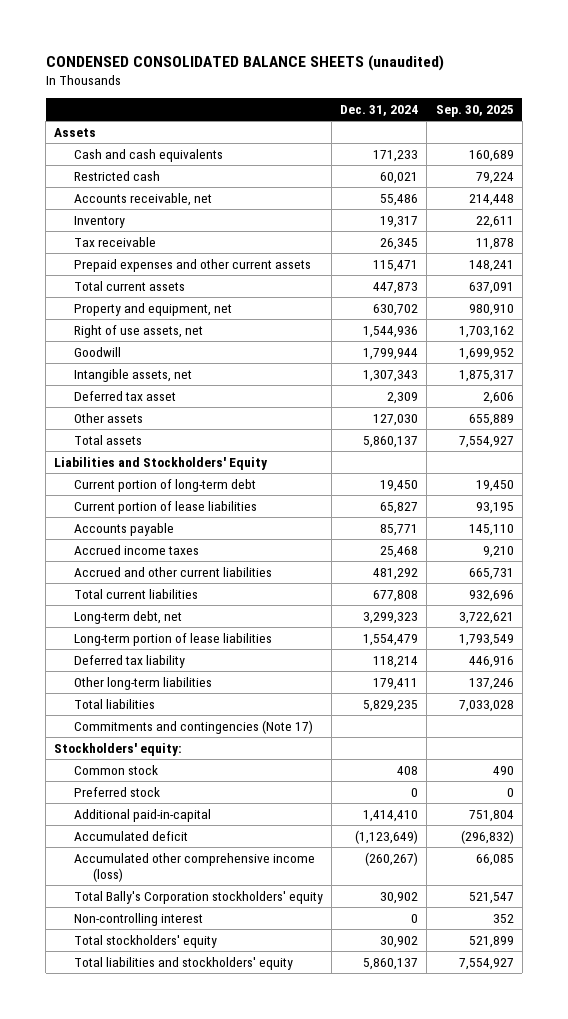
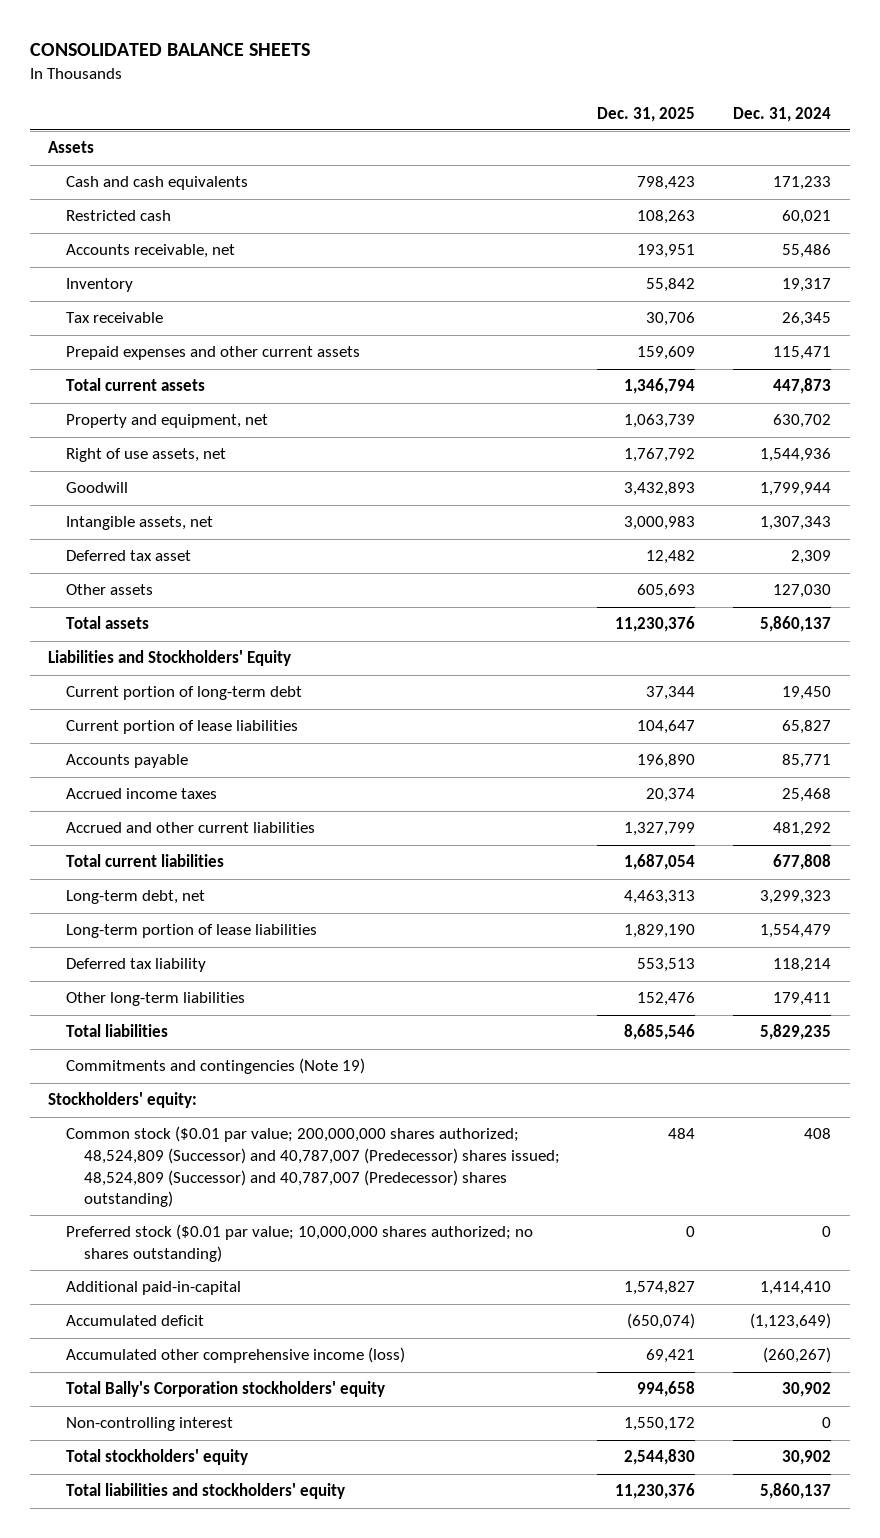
- CONDENSED CONSOLIDATED BALANCE SHEETS (unaudited)
+ CONSOLIDATED BALANCE SHEETS
- | Dec. 31, 2024 | Sep. 30, 2025
+ | Dec. 31, 2025 | Dec. 31, 2024
- Commitments and contingencies (Note 17)
+ Commitments and contingencies (Note 19)
- Common stock | 408 | 490
- Preferred stock | 0 | 0
+ Common stock ($0.01 par value; 200,000,000 shares authorized; 48,524,809 (Successor) and 40,787,007 (Predecessor) shares issued; 48,524,809 (Successor) and 40,787,007 (Predecessor) shares outstanding) | 484 | 408
+ Preferred stock ($0.01 par value; 10,000,000 shares authorized; no shares outstanding) | 0 | 0

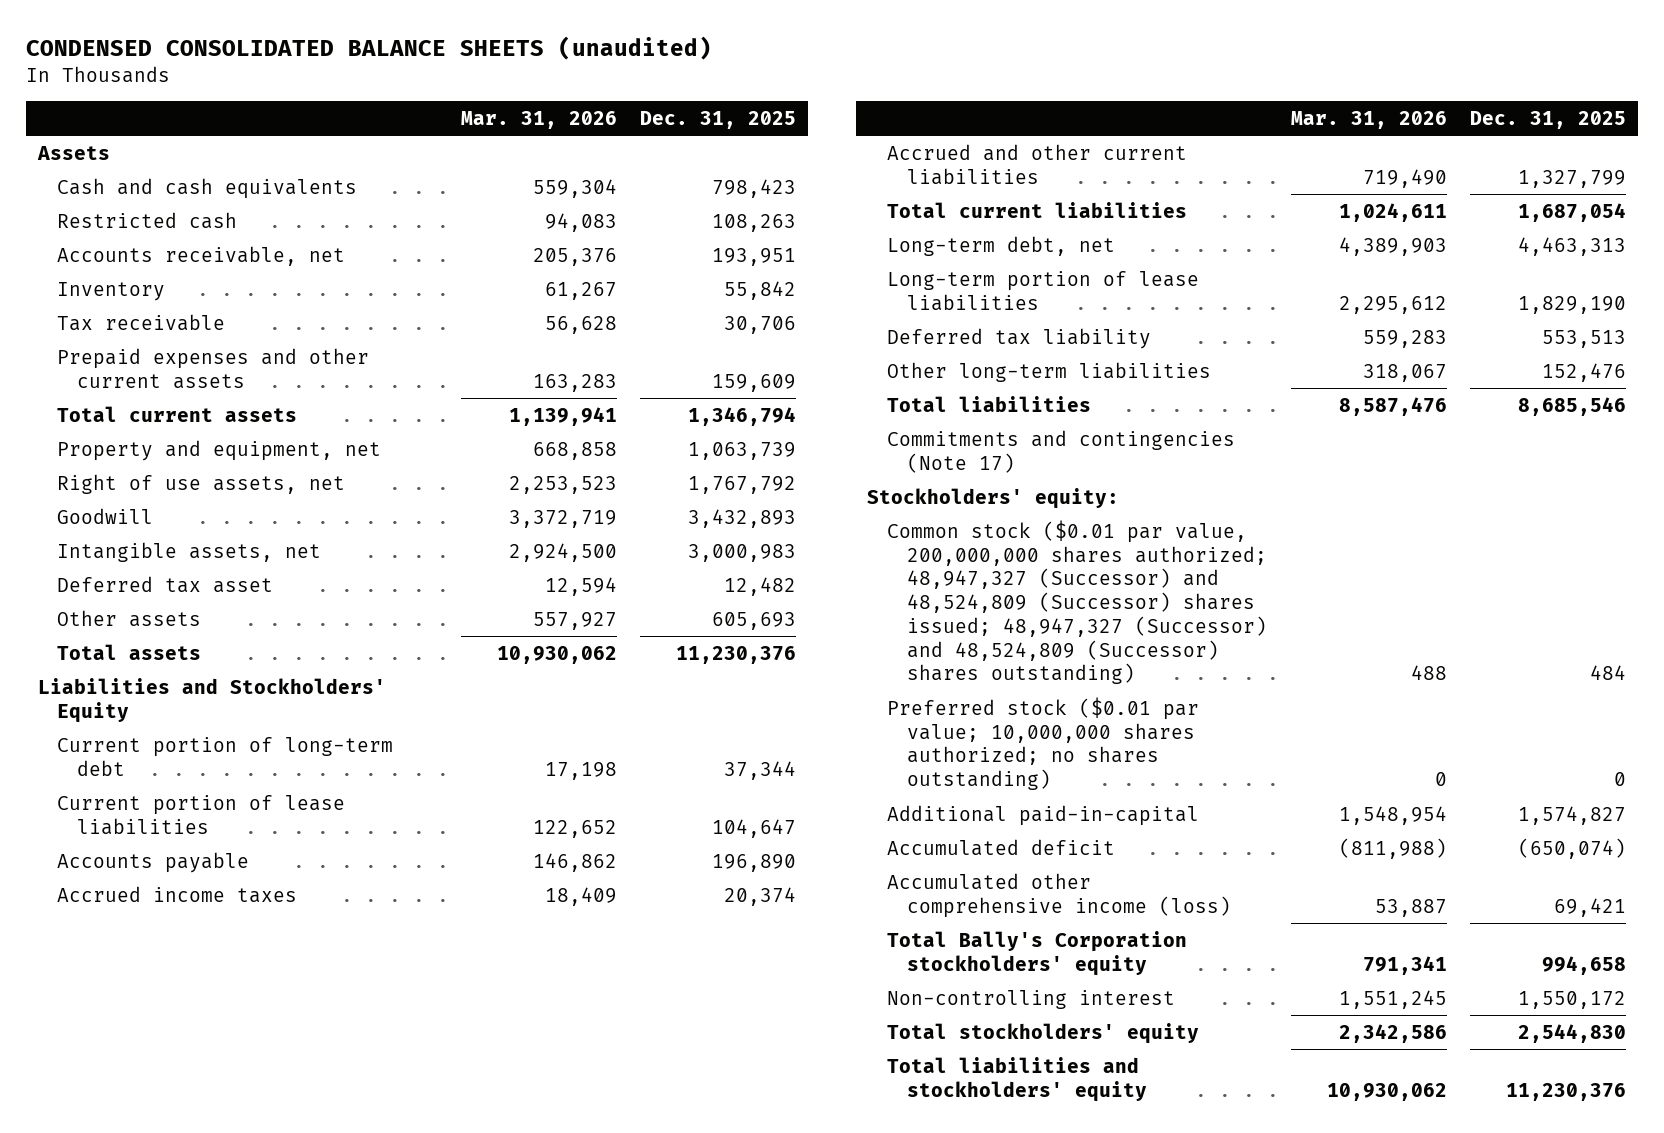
- CONSOLIDATED BALANCE SHEETS
+ CONDENSED CONSOLIDATED BALANCE SHEETS (unaudited)
- | Dec. 31, 2025 | Dec. 31, 2024
+ | Mar. 31, 2026 | Dec. 31, 2025
- Commitments and contingencies (Note 19)
+ Commitments and contingencies (Note 17)
- Common stock ($0.01 par value; 200,000,000 shares authorized; 48,524,809 (Successor) and 40,787,007 (Predecessor) shares issued; 48,524,809 (Successor) and 40,787,007 (Predecessor) shares outstanding) | 484 | 408
+ Common stock ($0.01 par value, 200,000,000 shares authorized; 48,947,327 (Successor) and 48,524,809 (Successor) shares issued; 48,947,327 (Successor) and 48,524,809 (Successor) shares outstanding) | 488 | 484

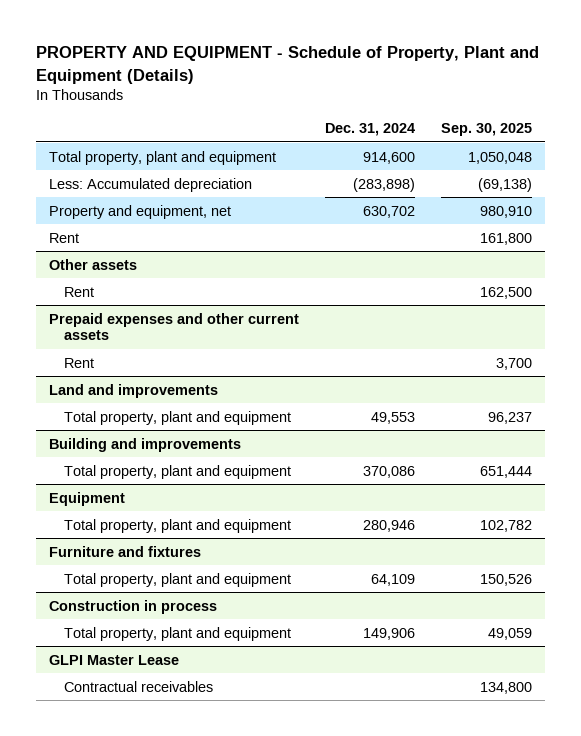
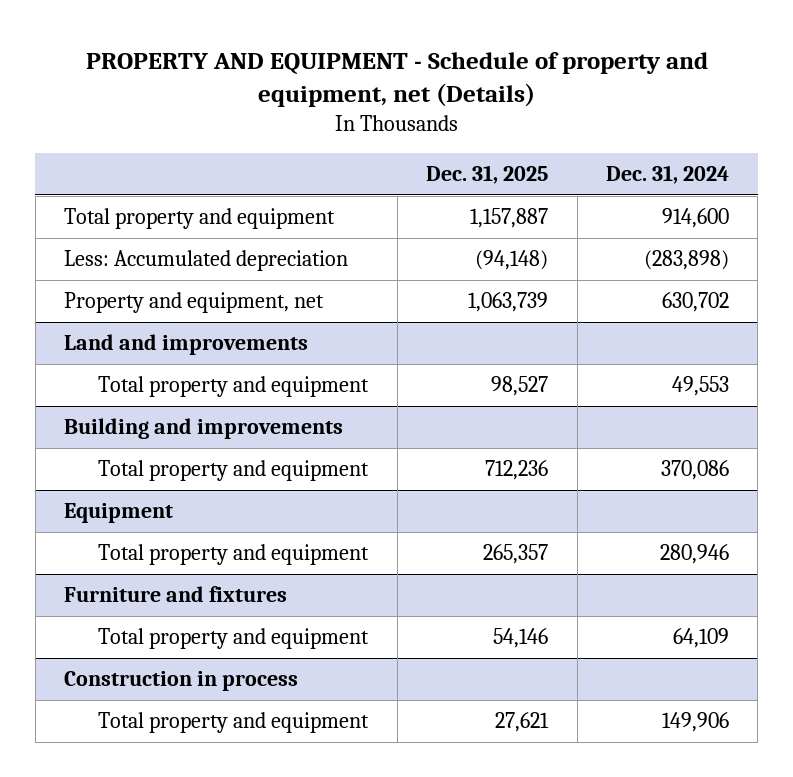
- PROPERTY AND EQUIPMENT - Schedule of Property, Plant and Equipment (Details)
+ PROPERTY AND EQUIPMENT - Schedule of property and equipment, net (Details)
- | Dec. 31, 2024 | Sep. 30, 2025
+ | Dec. 31, 2025 | Dec. 31, 2024
- Total property, plant and equipment | 914,600 | 1,050,048
+ Total property and equipment | 1,157,887 | 914,600
- Rent | | 161,800
- Other assets
- Rent | | 162,500
- Prepaid expenses and other current assets
- Rent | | 3,700
@ Land and improvements
- Total property, plant and equipment | 49,553 | 96,237
+ Total property and equipment | 98,527 | 49,553
@ Building and improvements
- Total property, plant and equipment | 370,086 | 651,444
+ Total property and equipment | 712,236 | 370,086
@ Equipment
- Total property, plant and equipment | 280,946 | 102,782
+ Total property and equipment | 265,357 | 280,946
@ Furniture and fixtures
- Total property, plant and equipment | 64,109 | 150,526
+ Total property and equipment | 54,146 | 64,109
@ Construction in process
- Total property, plant and equipment | 149,906 | 49,059
- GLPI Master Lease
- Contractual receivables | | 134,800
@ Construction in process
+ Total property and equipment | 27,621 | 149,906

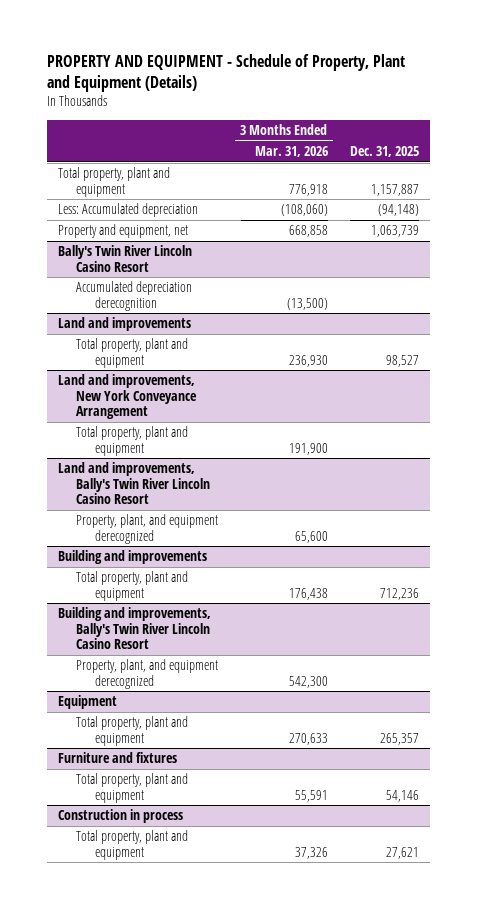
- PROPERTY AND EQUIPMENT - Schedule of property and equipment, net (Details)
+ PROPERTY AND EQUIPMENT - Schedule of Property, Plant and Equipment (Details)
- | Dec. 31, 2025 | Dec. 31, 2024
+ | 3 Months Ended Mar. 31, 2026 | Dec. 31, 2025
- Total property and equipment | 1,157,887 | 914,600
+ Total property, plant and equipment | 776,918 | 1,157,887
+ Bally's Twin River Lincoln Casino Resort
+ Accumulated depreciation derecognition | (13,500) |
@ Land and improvements
- Total property and equipment | 98,527 | 49,553
+ Total property, plant and equipment | 236,930 | 98,527
+ Land and improvements, New York Conveyance Arrangement
+ Total property, plant and equipment | 191,900 |
+ Land and improvements, Bally's Twin River Lincoln Casino Resort
+ Property, plant, and equipment derecognized | 65,600 |
@ Building and improvements
- Total property and equipment | 712,236 | 370,086
+ Total property, plant and equipment | 176,438 | 712,236
+ Building and improvements, Bally's Twin River Lincoln Casino Resort
+ Property, plant, and equipment derecognized | 542,300 |
@ Equipment
- Total property and equipment | 265,357 | 280,946
+ Total property, plant and equipment | 270,633 | 265,357
@ Furniture and fixtures
- Total property and equipment | 54,146 | 64,109
+ Total property, plant and equipment | 55,591 | 54,146
@ Construction in process
- Total property and equipment | 27,621 | 149,906
+ Total property, plant and equipment | 37,326 | 27,621

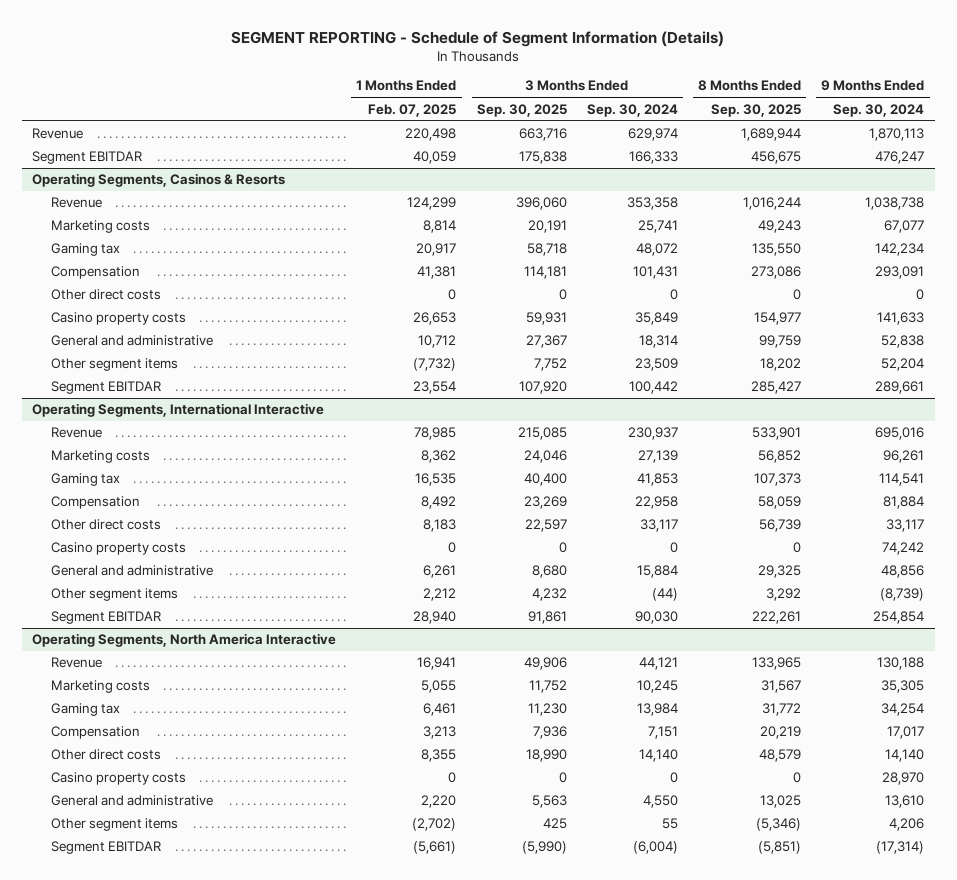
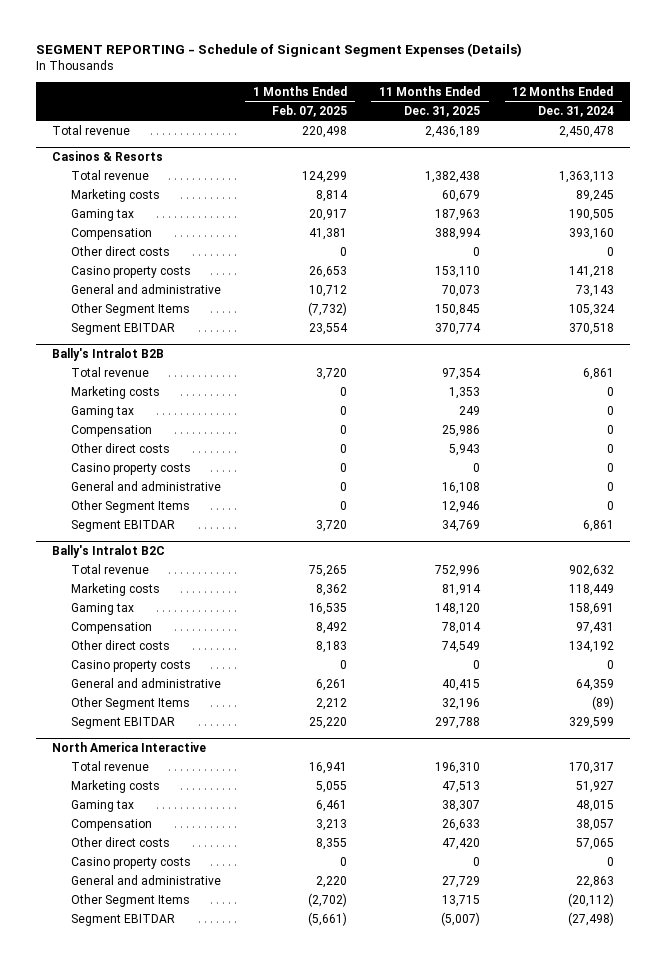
- SEGMENT REPORTING - Schedule of Segment Information (Details)
+ SEGMENT REPORTING - Schedule of Signicant Segment Expenses (Details)
- | 1 Months Ended Feb. 07, 2025 | 3 Months Ended Sep. 30, 2025 | 3 Months Ended Sep. 30, 2024 | 8 Months Ended Sep. 30, 2025 | 9 Months Ended Sep. 30, 2024
+ | 1 Months Ended Feb. 07, 2025 | 11 Months Ended Dec. 31, 2025 | 12 Months Ended Dec. 31, 2024
- Revenue | 220,498 | 663,716 | 629,974 | 1,689,944 | 1,870,113
- Segment EBITDAR | 40,059 | 175,838 | 166,333 | 456,675 | 476,247
- Operating Segments, Casinos & Resorts
- Revenue | 124,299 | 396,060 | 353,358 | 1,016,244 | 1,038,738
+ Total revenue | 220,498 | 2,436,189 | 2,450,478
+ Casinos & Resorts
+ Total revenue | 124,299 | 1,382,438 | 1,363,113
- Other segment items | (7,732) | 7,752 | 23,509 | 18,202 | 52,204
+ Other Segment Items | (7,732) | 150,845 | 105,324
- Operating Segments, International Interactive
- Revenue | 78,985 | 215,085 | 230,937 | 533,901 | 695,016
+ Bally's Intralot B2B
+ Total revenue | 3,720 | 97,354 | 6,861
+ Marketing costs | 0 | 1,353 | 0
+ Gaming tax | 0 | 249 | 0
+ Compensation | 0 | 25,986 | 0
+ Other direct costs | 0 | 5,943 | 0
+ Casino property costs | 0 | 0 | 0
+ General and administrative | 0 | 16,108 | 0
+ Other Segment Items | 0 | 12,946 | 0
+ Segment EBITDAR | 3,720 | 34,769 | 6,861
+ Bally's Intralot B2C
+ Total revenue | 75,265 | 752,996 | 902,632
- Other segment items | 2,212 | 4,232 | (44) | 3,292 | (8,739)
- Segment EBITDAR | 28,940 | 91,861 | 90,030 | 222,261 | 254,854
- Operating Segments, North America Interactive
- Revenue | 16,941 | 49,906 | 44,121 | 133,965 | 130,188
+ Other Segment Items | 2,212 | 32,196 | (89)
+ Segment EBITDAR | 25,220 | 297,788 | 329,599
+ North America Interactive
+ Total revenue | 16,941 | 196,310 | 170,317
- Other segment items | (2,702) | 425 | 55 | (5,346) | 4,206
+ Other Segment Items | (2,702) | 13,715 | (20,112)

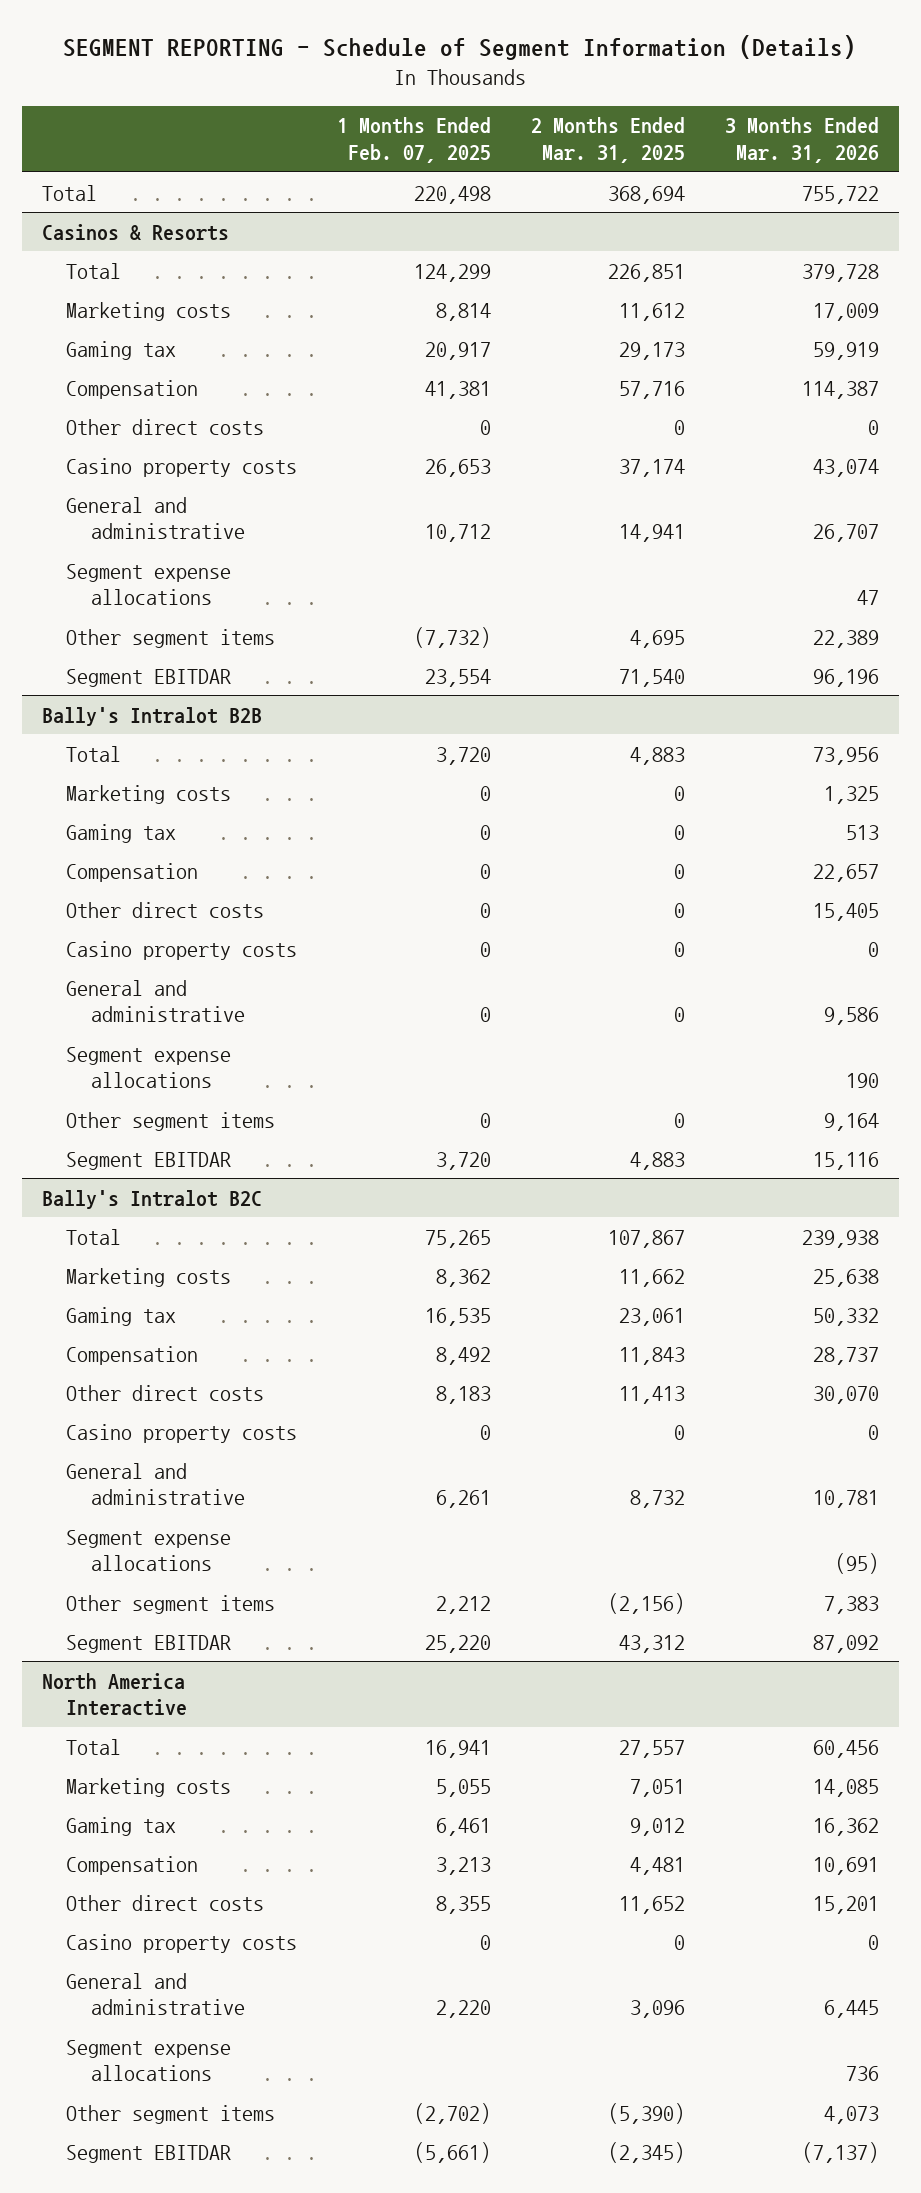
- SEGMENT REPORTING - Schedule of Signicant Segment Expenses (Details)
+ SEGMENT REPORTING - Schedule of Segment Information (Details)
- | 1 Months Ended Feb. 07, 2025 | 11 Months Ended Dec. 31, 2025 | 12 Months Ended Dec. 31, 2024
+ | 1 Months Ended Feb. 07, 2025 | 2 Months Ended Mar. 31, 2025 | 3 Months Ended Mar. 31, 2026
- Total revenue | 220,498 | 2,436,189 | 2,450,478
+ Total | 220,498 | 368,694 | 755,722
@ Casinos & Resorts
- Total revenue | 124,299 | 1,382,438 | 1,363,113
+ Total | 124,299 | 226,851 | 379,728
- Other Segment Items | (7,732) | 150,845 | 105,324
+ Segment expense allocations | | | 47
+ Other segment items | (7,732) | 4,695 | 22,389
@ Bally's Intralot B2B
- Total revenue | 3,720 | 97,354 | 6,861
+ Total | 3,720 | 4,883 | 73,956
- Other Segment Items | 0 | 12,946 | 0
+ Segment expense allocations | | | 190
+ Other segment items | 0 | 0 | 9,164
@ Bally's Intralot B2C
- Total revenue | 75,265 | 752,996 | 902,632
+ Total | 75,265 | 107,867 | 239,938
- Other Segment Items | 2,212 | 32,196 | (89)
+ Segment expense allocations | | | (95)
+ Other segment items | 2,212 | (2,156) | 7,383
@ North America Interactive
- Total revenue | 16,941 | 196,310 | 170,317
+ Total | 16,941 | 27,557 | 60,456
- Other Segment Items | (2,702) | 13,715 | (20,112)
+ Segment expense allocations | | | 736
+ Other segment items | (2,702) | (5,390) | 4,073

